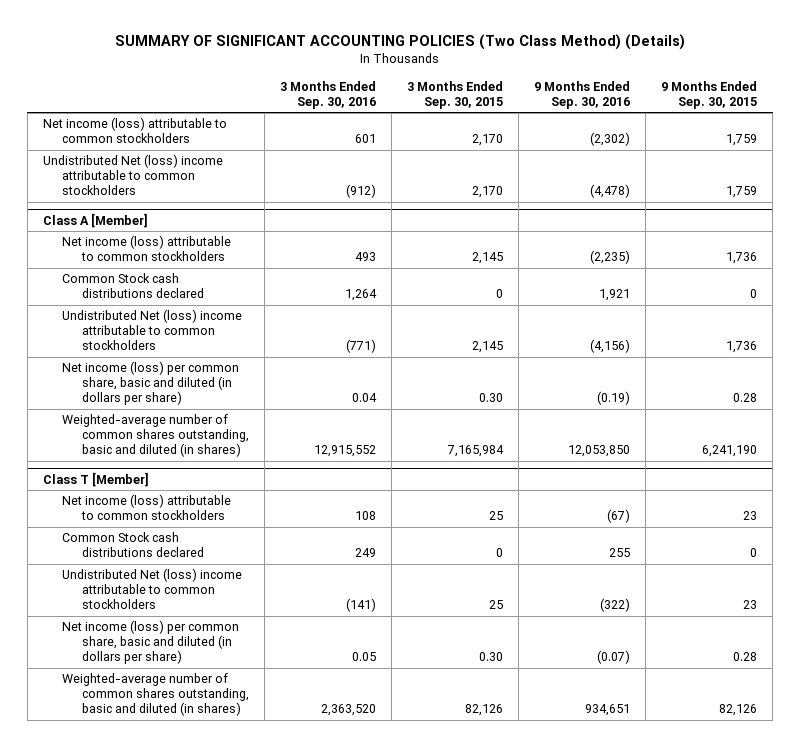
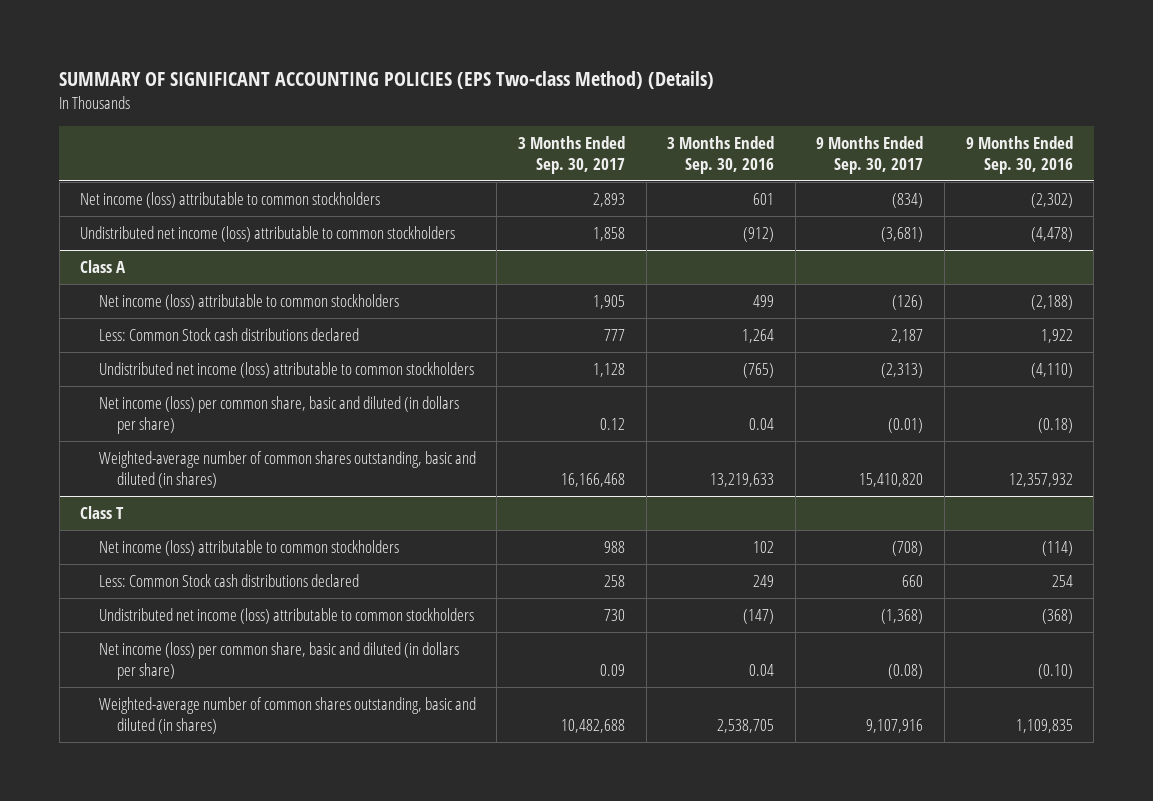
- SUMMARY OF SIGNIFICANT ACCOUNTING POLICIES (Two Class Method) (Details)
+ SUMMARY OF SIGNIFICANT ACCOUNTING POLICIES (EPS Two-class Method) (Details)
- | 3 Months Ended Sep. 30, 2016 | 3 Months Ended Sep. 30, 2015 | 9 Months Ended Sep. 30, 2016 | 9 Months Ended Sep. 30, 2015
+ | 3 Months Ended Sep. 30, 2017 | 3 Months Ended Sep. 30, 2016 | 9 Months Ended Sep. 30, 2017 | 9 Months Ended Sep. 30, 2016
- Undistributed Net (loss) income attributable to common stockholders | (912) | 2,170 | (4,478) | 1,759
- Class A [Member]
- Net income (loss) attributable to common stockholders | 493 | 2,145 | (2,235) | 1,736
- Common Stock cash distributions declared | 1,264 | 0 | 1,921 | 0
- Undistributed Net (loss) income attributable to common stockholders | (771) | 2,145 | (4,156) | 1,736
- Net income (loss) per common share, basic and diluted (in dollars per share) | 0.04 | 0.30 | (0.19) | 0.28
- Weighted-average number of common shares outstanding, basic and diluted (in shares) | 12,915,552 | 7,165,984 | 12,053,850 | 6,241,190
- Class T [Member]
- Net income (loss) attributable to common stockholders | 108 | 25 | (67) | 23
- Common Stock cash distributions declared | 249 | 0 | 255 | 0
- Undistributed Net (loss) income attributable to common stockholders | (141) | 25 | (322) | 23
- Net income (loss) per common share, basic and diluted (in dollars per share) | 0.05 | 0.30 | (0.07) | 0.28
- Weighted-average number of common shares outstanding, basic and diluted (in shares) | 2,363,520 | 82,126 | 934,651 | 82,126
+ Undistributed net income (loss) attributable to common stockholders | 1,858 | (912) | (3,681) | (4,478)
+ Class A
+ Net income (loss) attributable to common stockholders | 1,905 | 499 | (126) | (2,188)
+ Less: Common Stock cash distributions declared | 777 | 1,264 | 2,187 | 1,922
+ Undistributed net income (loss) attributable to common stockholders | 1,128 | (765) | (2,313) | (4,110)
+ Net income (loss) per common share, basic and diluted (in dollars per share) | 0.12 | 0.04 | (0.01) | (0.18)
+ Weighted-average number of common shares outstanding, basic and diluted (in shares) | 16,166,468 | 13,219,633 | 15,410,820 | 12,357,932
+ Class T
+ Net income (loss) attributable to common stockholders | 988 | 102 | (708) | (114)
+ Less: Common Stock cash distributions declared | 258 | 249 | 660 | 254
+ Undistributed net income (loss) attributable to common stockholders | 730 | (147) | (1,368) | (368)
+ Net income (loss) per common share, basic and diluted (in dollars per share) | 0.09 | 0.04 | (0.08) | (0.10)
+ Weighted-average number of common shares outstanding, basic and diluted (in shares) | 10,482,688 | 2,538,705 | 9,107,916 | 1,109,835

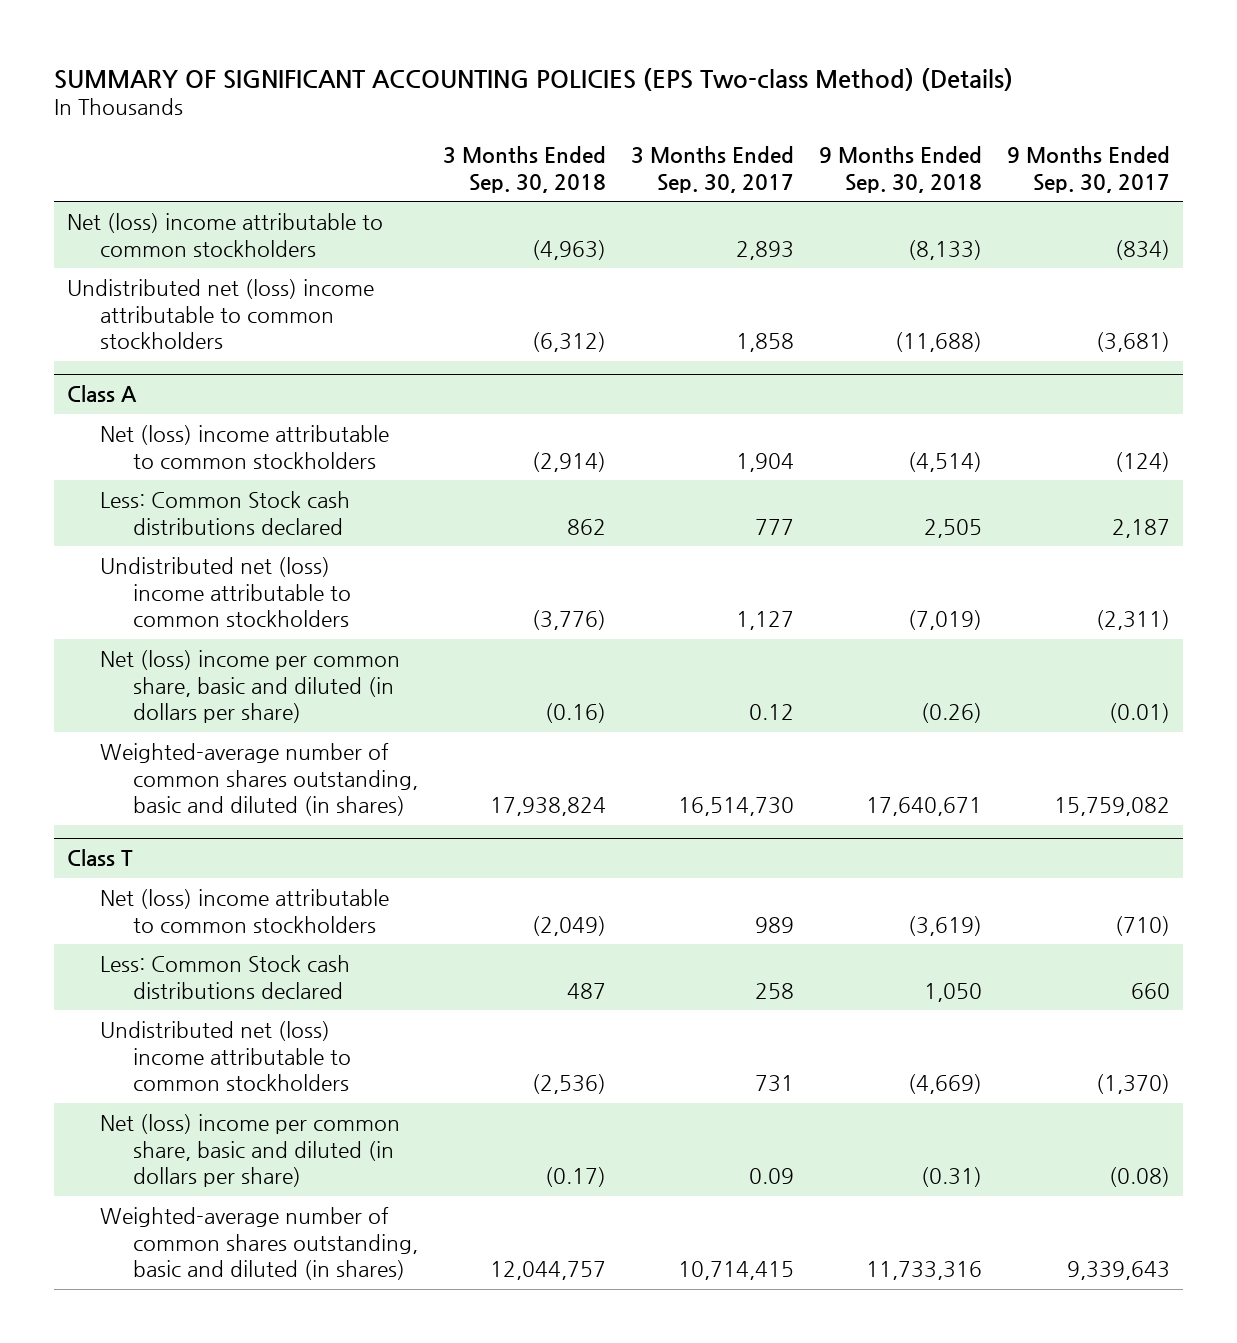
- | 3 Months Ended Sep. 30, 2017 | 3 Months Ended Sep. 30, 2016 | 9 Months Ended Sep. 30, 2017 | 9 Months Ended Sep. 30, 2016
+ | 3 Months Ended Sep. 30, 2018 | 3 Months Ended Sep. 30, 2017 | 9 Months Ended Sep. 30, 2018 | 9 Months Ended Sep. 30, 2017
- Net income (loss) attributable to common stockholders | 2,893 | 601 | (834) | (2,302)
- Undistributed net income (loss) attributable to common stockholders | 1,858 | (912) | (3,681) | (4,478)
+ Net (loss) income attributable to common stockholders | (4,963) | 2,893 | (8,133) | (834)
+ Undistributed net (loss) income attributable to common stockholders | (6,312) | 1,858 | (11,688) | (3,681)
@ Class A
- Net income (loss) attributable to common stockholders | 1,905 | 499 | (126) | (2,188)
+ Net (loss) income attributable to common stockholders | (2,914) | 1,904 | (4,514) | (124)
- Undistributed net income (loss) attributable to common stockholders | 1,128 | (765) | (2,313) | (4,110)
- Net income (loss) per common share, basic and diluted (in dollars per share) | 0.12 | 0.04 | (0.01) | (0.18)
- Weighted-average number of common shares outstanding, basic and diluted (in shares) | 16,166,468 | 13,219,633 | 15,410,820 | 12,357,932
+ Undistributed net (loss) income attributable to common stockholders | (3,776) | 1,127 | (7,019) | (2,311)
+ Net (loss) income per common share, basic and diluted (in dollars per share) | (0.16) | 0.12 | (0.26) | (0.01)
+ Weighted-average number of common shares outstanding, basic and diluted (in shares) | 17,938,824 | 16,514,730 | 17,640,671 | 15,759,082
@ Class T
- Net income (loss) attributable to common stockholders | 988 | 102 | (708) | (114)
+ Net (loss) income attributable to common stockholders | (2,049) | 989 | (3,619) | (710)
- Undistributed net income (loss) attributable to common stockholders | 730 | (147) | (1,368) | (368)
- Net income (loss) per common share, basic and diluted (in dollars per share) | 0.09 | 0.04 | (0.08) | (0.10)
- Weighted-average number of common shares outstanding, basic and diluted (in shares) | 10,482,688 | 2,538,705 | 9,107,916 | 1,109,835
+ Undistributed net (loss) income attributable to common stockholders | (2,536) | 731 | (4,669) | (1,370)
+ Net (loss) income per common share, basic and diluted (in dollars per share) | (0.17) | 0.09 | (0.31) | (0.08)
+ Weighted-average number of common shares outstanding, basic and diluted (in shares) | 12,044,757 | 10,714,415 | 11,733,316 | 9,339,643

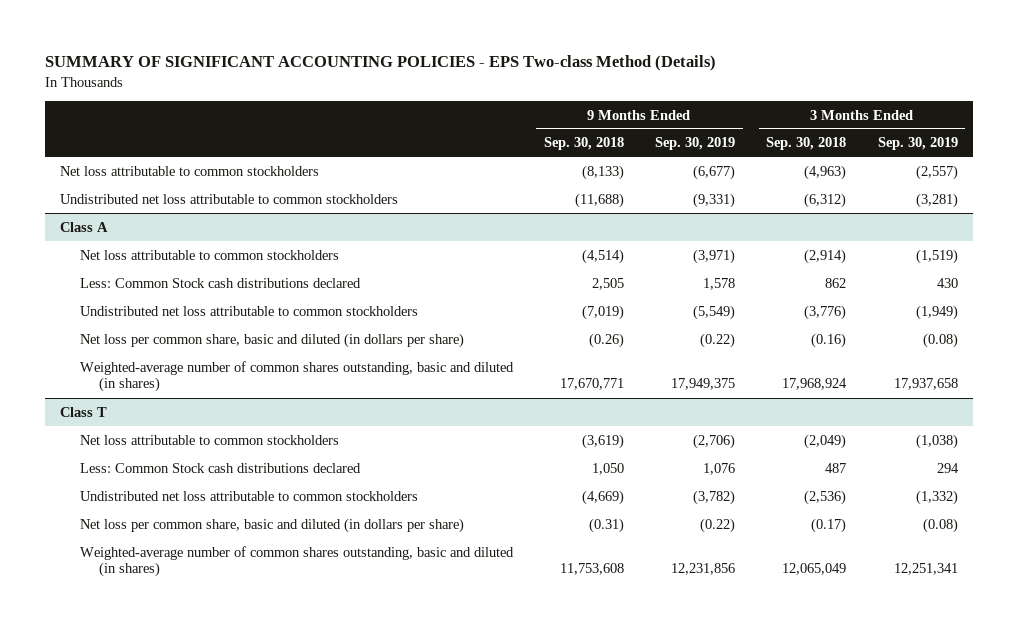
- SUMMARY OF SIGNIFICANT ACCOUNTING POLICIES (EPS Two-class Method) (Details)
+ SUMMARY OF SIGNIFICANT ACCOUNTING POLICIES - EPS Two-class Method (Details)
- | 3 Months Ended Sep. 30, 2018 | 3 Months Ended Sep. 30, 2017 | 9 Months Ended Sep. 30, 2018 | 9 Months Ended Sep. 30, 2017
+ | 9 Months Ended Sep. 30, 2018 | 9 Months Ended Sep. 30, 2019 | 3 Months Ended Sep. 30, 2018 | 3 Months Ended Sep. 30, 2019
- Net (loss) income attributable to common stockholders | (4,963) | 2,893 | (8,133) | (834)
- Undistributed net (loss) income attributable to common stockholders | (6,312) | 1,858 | (11,688) | (3,681)
+ Net loss attributable to common stockholders | (8,133) | (6,677) | (4,963) | (2,557)
+ Undistributed net loss attributable to common stockholders | (11,688) | (9,331) | (6,312) | (3,281)
@ Class A
- Net (loss) income attributable to common stockholders | (2,914) | 1,904 | (4,514) | (124)
+ Net loss attributable to common stockholders | (4,514) | (3,971) | (2,914) | (1,519)
- Undistributed net (loss) income attributable to common stockholders | (3,776) | 1,127 | (7,019) | (2,311)
- Net (loss) income per common share, basic and diluted (in dollars per share) | (0.16) | 0.12 | (0.26) | (0.01)
- Weighted-average number of common shares outstanding, basic and diluted (in shares) | 17,938,824 | 16,514,730 | 17,640,671 | 15,759,082
+ Undistributed net loss attributable to common stockholders | (7,019) | (5,549) | (3,776) | (1,949)
+ Net loss per common share, basic and diluted (in dollars per share) | (0.26) | (0.22) | (0.16) | (0.08)
+ Weighted-average number of common shares outstanding, basic and diluted (in shares) | 17,670,771 | 17,949,375 | 17,968,924 | 17,937,658
@ Class T
- Net (loss) income attributable to common stockholders | (2,049) | 989 | (3,619) | (710)
+ Net loss attributable to common stockholders | (3,619) | (2,706) | (2,049) | (1,038)
- Undistributed net (loss) income attributable to common stockholders | (2,536) | 731 | (4,669) | (1,370)
- Net (loss) income per common share, basic and diluted (in dollars per share) | (0.17) | 0.09 | (0.31) | (0.08)
- Weighted-average number of common shares outstanding, basic and diluted (in shares) | 12,044,757 | 10,714,415 | 11,733,316 | 9,339,643
+ Undistributed net loss attributable to common stockholders | (4,669) | (3,782) | (2,536) | (1,332)
+ Net loss per common share, basic and diluted (in dollars per share) | (0.31) | (0.22) | (0.17) | (0.08)
+ Weighted-average number of common shares outstanding, basic and diluted (in shares) | 11,753,608 | 12,231,856 | 12,065,049 | 12,251,341

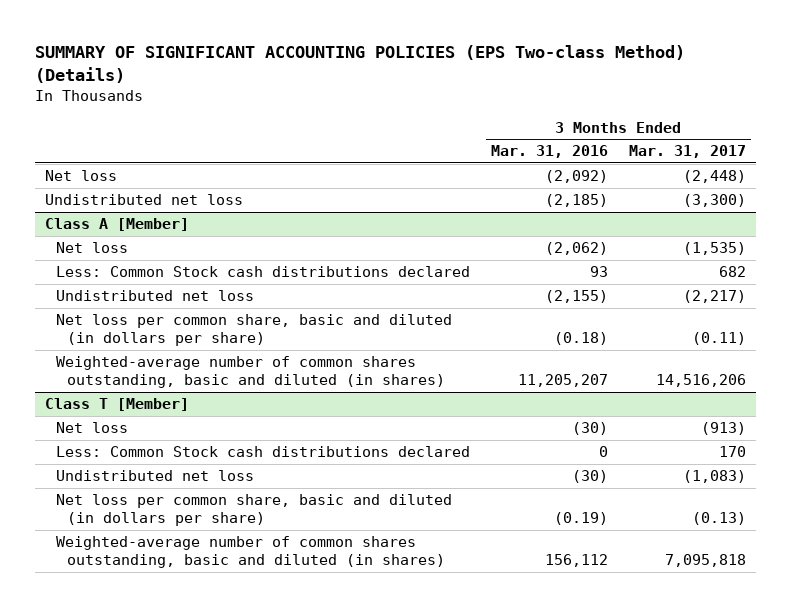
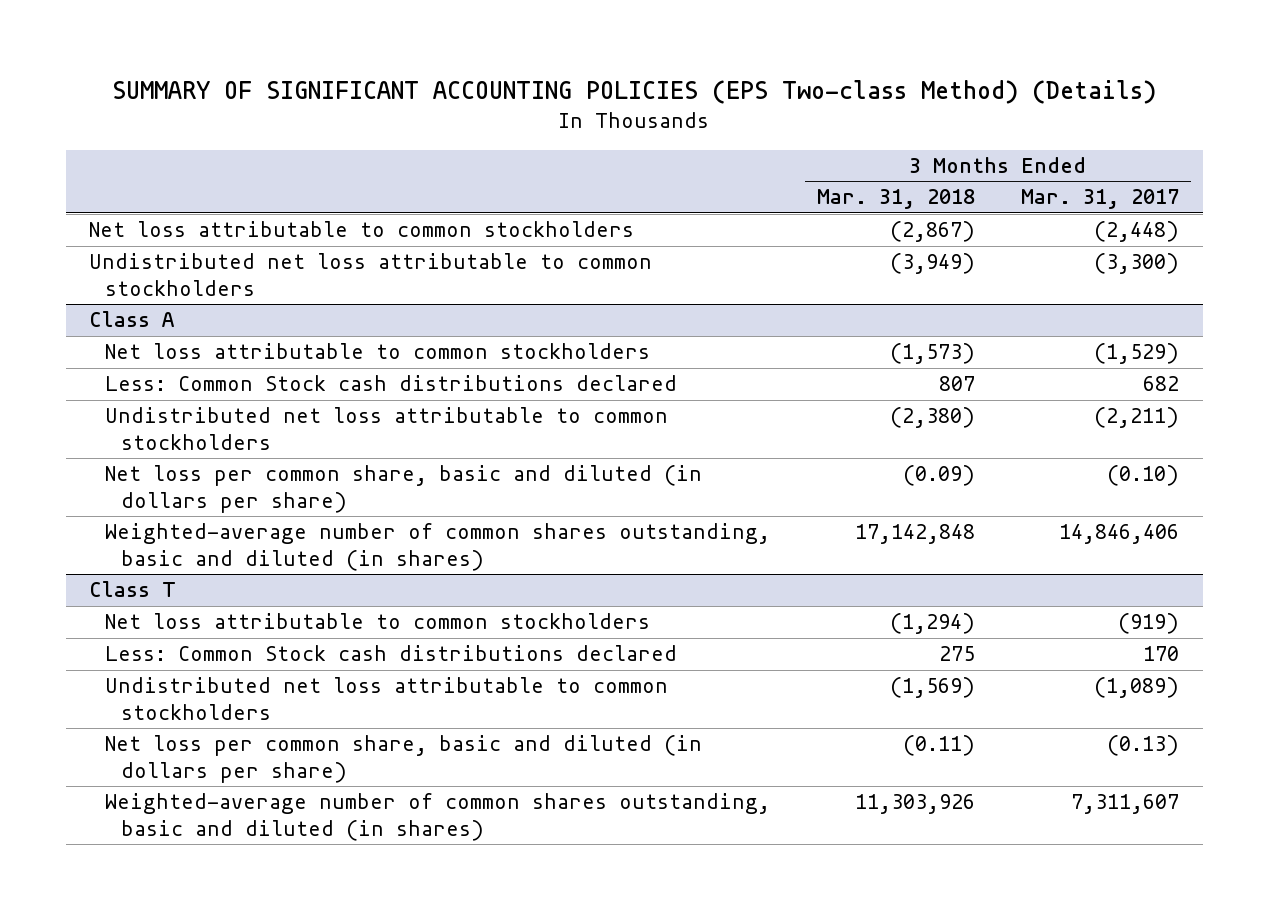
- | 3 Months Ended Mar. 31, 2016 | 3 Months Ended Mar. 31, 2017
+ | 3 Months Ended Mar. 31, 2018 | 3 Months Ended Mar. 31, 2017
- Net loss | (2,092) | (2,448)
- Undistributed net loss | (2,185) | (3,300)
- Class A [Member]
- Net loss | (2,062) | (1,535)
+ Net loss attributable to common stockholders | (2,867) | (2,448)
+ Undistributed net loss attributable to common stockholders | (3,949) | (3,300)
+ Class A
+ Net loss attributable to common stockholders | (1,573) | (1,529)
- Undistributed net loss | (2,155) | (2,217)
- Net loss per common share, basic and diluted (in dollars per share) | (0.18) | (0.11)
- Weighted-average number of common shares outstanding, basic and diluted (in shares) | 11,205,207 | 14,516,206
- Class T [Member]
- Net loss | (30) | (913)
+ Undistributed net loss attributable to common stockholders | (2,380) | (2,211)
+ Net loss per common share, basic and diluted (in dollars per share) | (0.09) | (0.10)
+ Weighted-average number of common shares outstanding, basic and diluted (in shares) | 17,142,848 | 14,846,406
+ Class T
+ Net loss attributable to common stockholders | (1,294) | (919)
- Undistributed net loss | (30) | (1,083)
+ Undistributed net loss attributable to common stockholders | (1,569) | (1,089)
- Weighted-average number of common shares outstanding, basic and diluted (in shares) | 156,112 | 7,095,818
+ Weighted-average number of common shares outstanding, basic and diluted (in shares) | 11,303,926 | 7,311,607

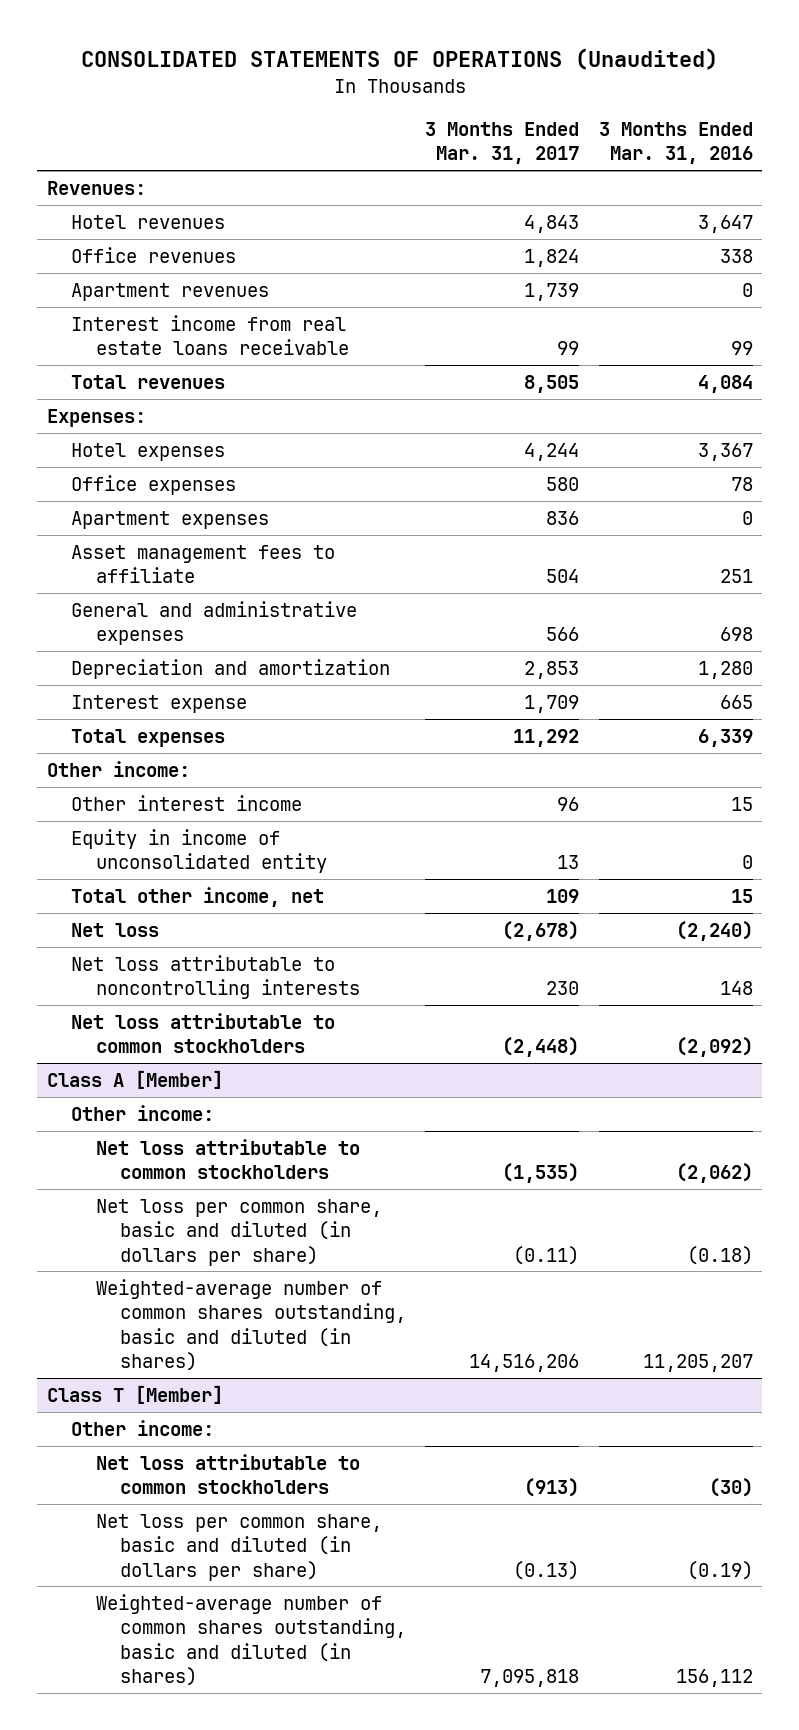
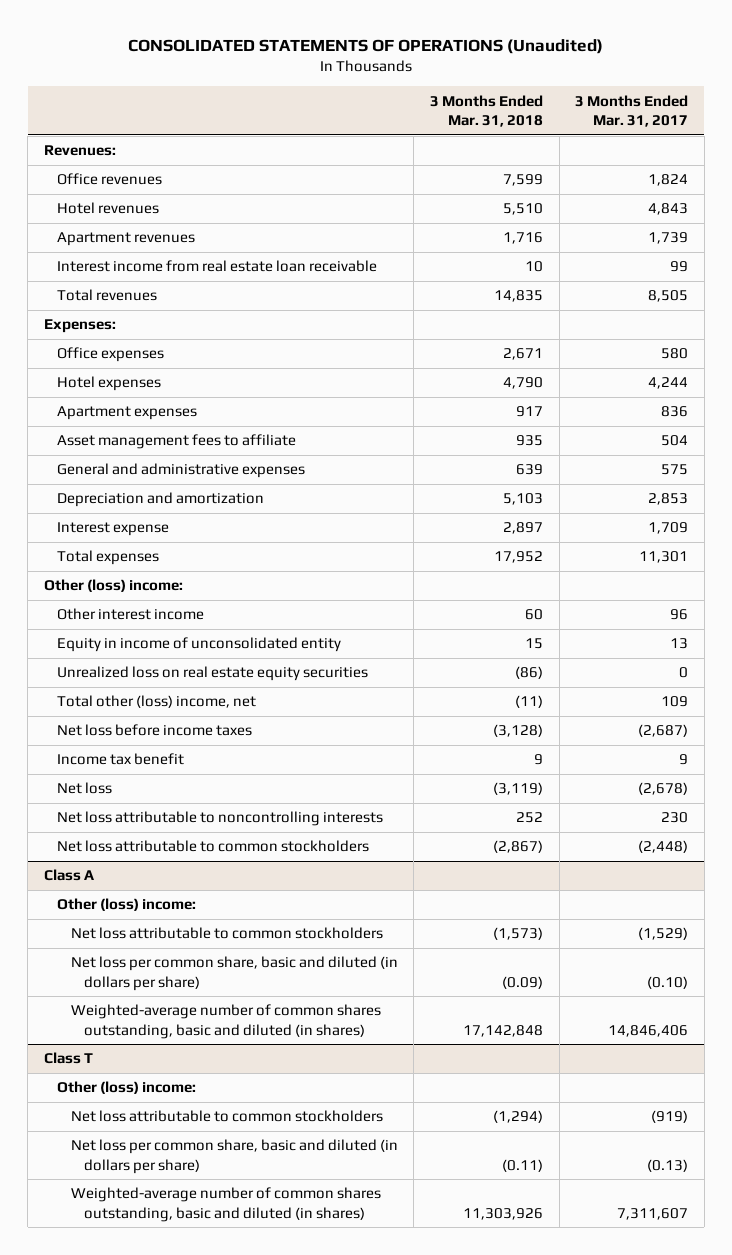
- | 3 Months Ended Mar. 31, 2017 | 3 Months Ended Mar. 31, 2016
+ | 3 Months Ended Mar. 31, 2018 | 3 Months Ended Mar. 31, 2017
moved down: Hotel revenues | 5,510 | 4,843
- Interest income from real estate loans receivable | 99 | 99
+ Interest income from real estate loan receivable | 10 | 99
moved down: Hotel expenses | 4,790 | 4,244
- General and administrative expenses | 566 | 698
+ General and administrative expenses | 639 | 575
- Total expenses | 11,292 | 6,339
- Other income:
+ Total expenses | 17,952 | 11,301
+ Other (loss) income:
- Total other income, net | 109 | 15
+ Unrealized loss on real estate equity securities | (86) | 0
+ Total other (loss) income, net | (11) | 109
+ Net loss before income taxes | (3,128) | (2,687)
+ Income tax benefit | 9 | 9
- Class A [Member]
- Other income:
- Net loss attributable to common stockholders | (1,535) | (2,062)
- Net loss per common share, basic and diluted (in dollars per share) | (0.11) | (0.18)
- Weighted-average number of common shares outstanding, basic and diluted (in shares) | 14,516,206 | 11,205,207
- Class T [Member]
- Other income:
- Net loss attributable to common stockholders | (913) | (30)
+ Class A
+ Other (loss) income:
+ Net loss attributable to common stockholders | (1,573) | (1,529)
+ Net loss per common share, basic and diluted (in dollars per share) | (0.09) | (0.10)
+ Weighted-average number of common shares outstanding, basic and diluted (in shares) | 17,142,848 | 14,846,406
+ Class T
+ Other (loss) income:
+ Net loss attributable to common stockholders | (1,294) | (919)
- Weighted-average number of common shares outstanding, basic and diluted (in shares) | 7,095,818 | 156,112
+ Weighted-average number of common shares outstanding, basic and diluted (in shares) | 11,303,926 | 7,311,607

